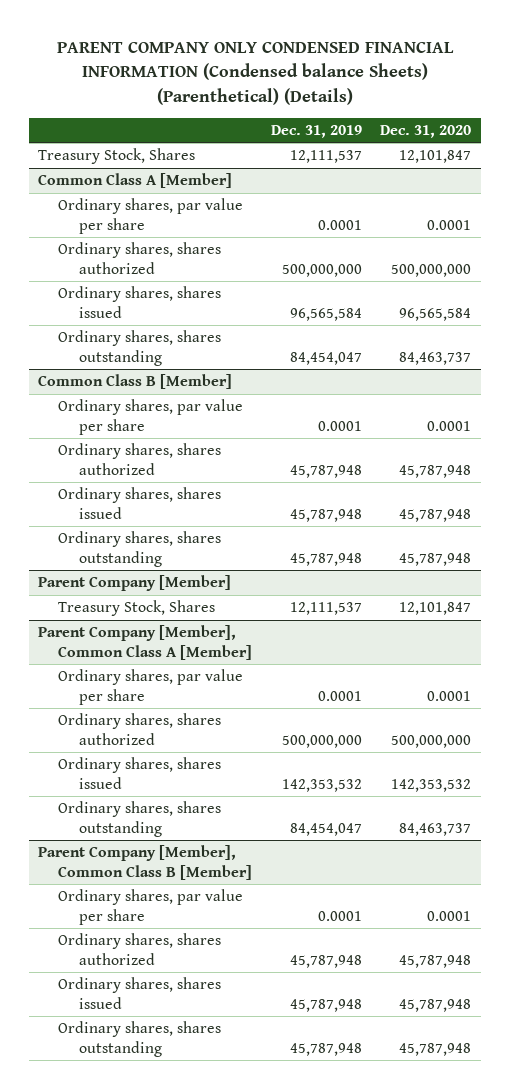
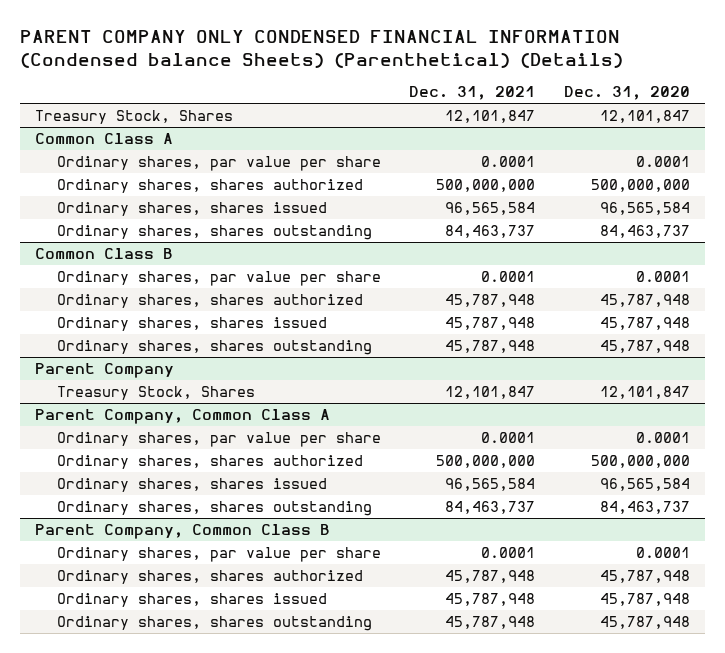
- | Dec. 31, 2019 | Dec. 31, 2020
+ | Dec. 31, 2021 | Dec. 31, 2020
- Common Class A [Member]
+ Common Class A
- Common Class B [Member]
+ Common Class B
- Parent Company [Member]
+ Parent Company
- Parent Company [Member], Common Class A [Member]
+ Parent Company, Common Class A
- Ordinary shares, shares issued | 142,353,532 | 142,353,532
+ Ordinary shares, shares issued | 96,565,584 | 96,565,584
- Parent Company [Member], Common Class B [Member]
+ Parent Company, Common Class B

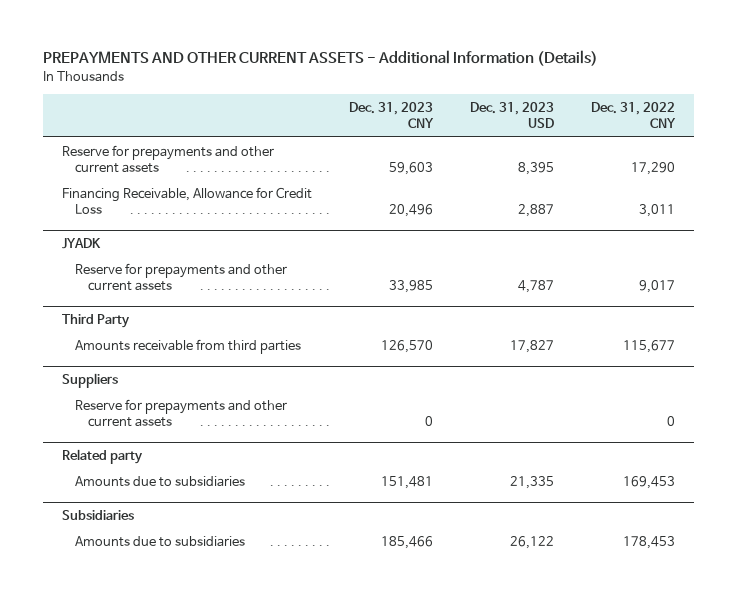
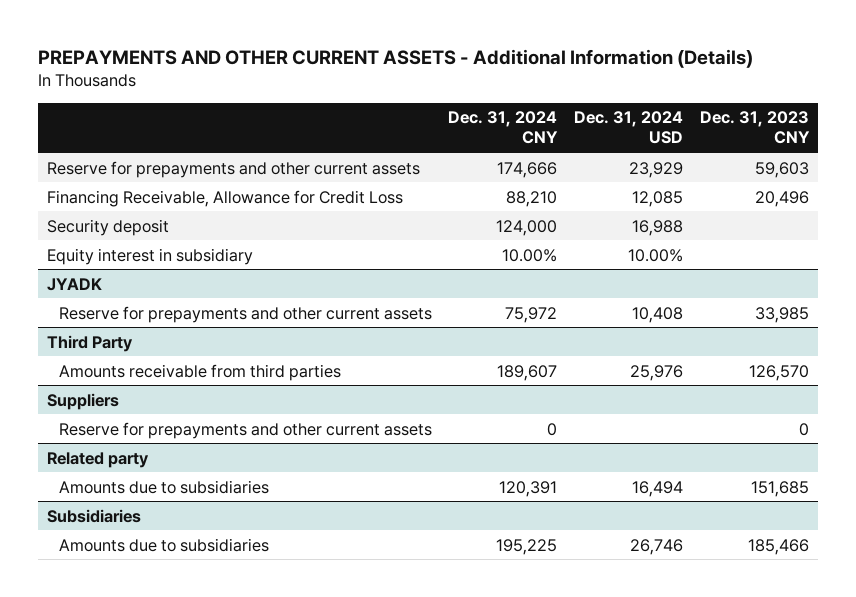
- | Dec. 31, 2023 CNY | Dec. 31, 2023 USD | Dec. 31, 2022 CNY
+ | Dec. 31, 2024 CNY | Dec. 31, 2024 USD | Dec. 31, 2023 CNY
+ Security deposit | 124,000 | 16,988 |
+ Equity interest in subsidiary | 10.00% | 10.00% |
@ Related party
- Amounts due to subsidiaries | 151,481 | 21,335 | 169,453
+ Amounts due to subsidiaries | 120,391 | 16,494 | 151,685

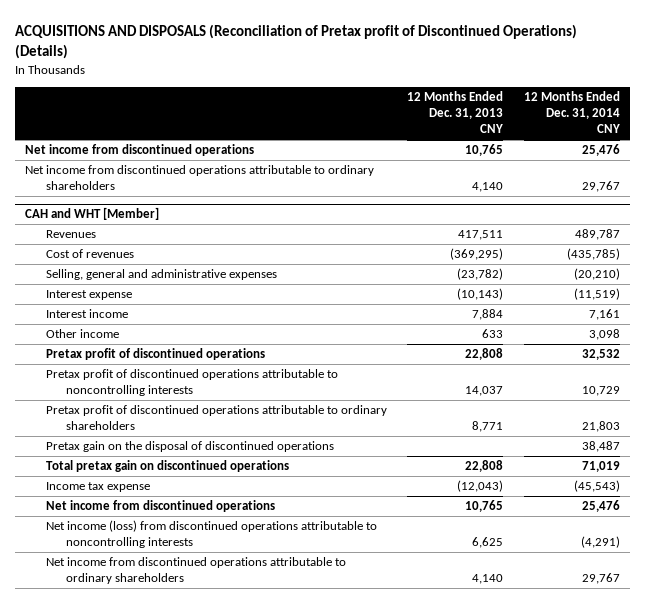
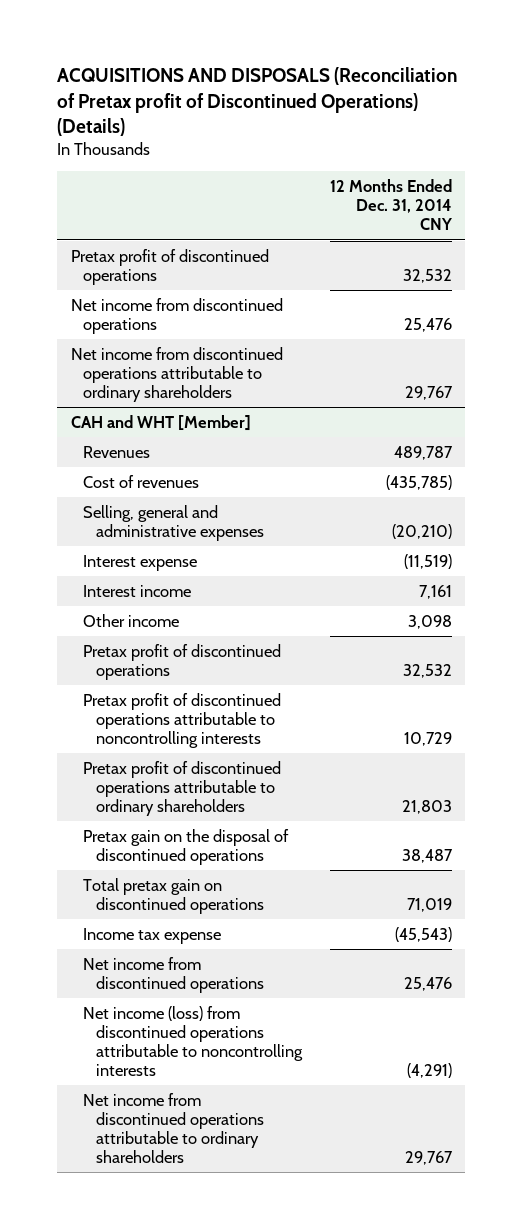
- | 12 Months Ended Dec. 31, 2013 CNY | 12 Months Ended Dec. 31, 2014 CNY
+ | 12 Months Ended Dec. 31, 2014 CNY
+ Pretax profit of discontinued operations | 32,532

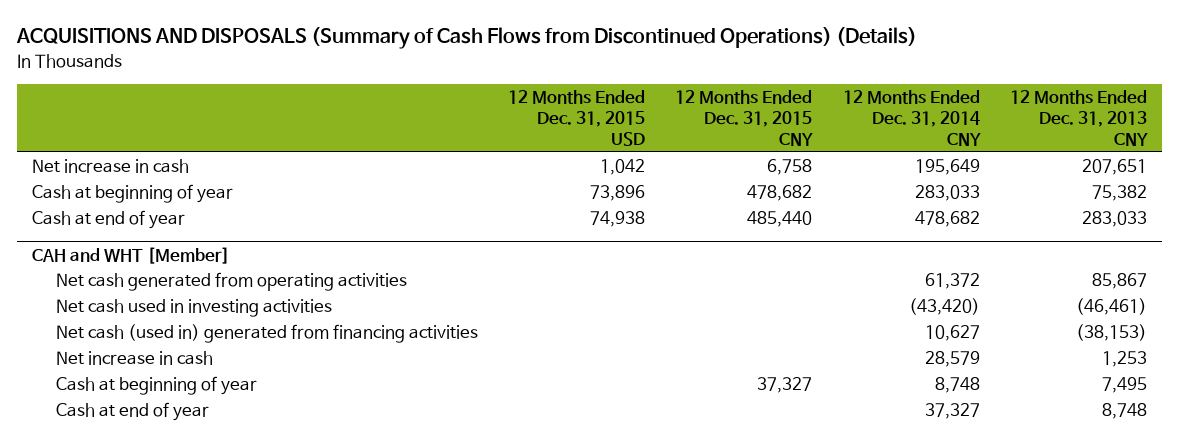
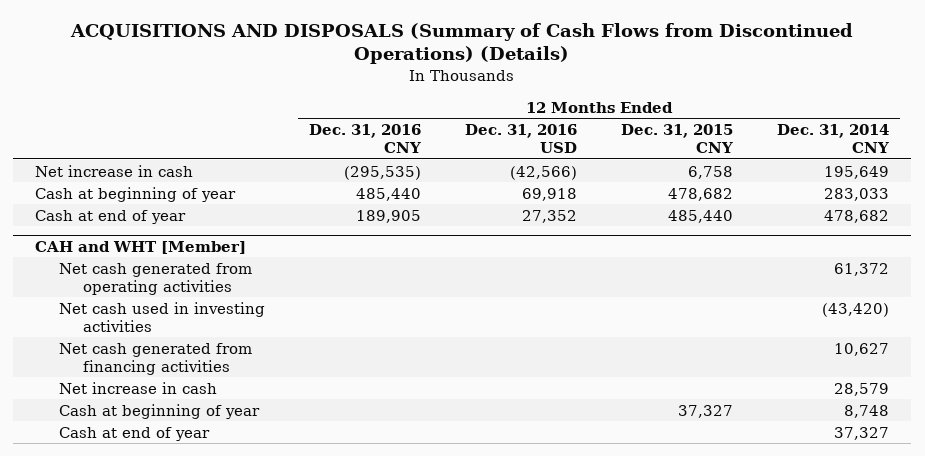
- | 12 Months Ended Dec. 31, 2015 USD | 12 Months Ended Dec. 31, 2015 CNY | 12 Months Ended Dec. 31, 2014 CNY | 12 Months Ended Dec. 31, 2013 CNY
+ | 12 Months Ended Dec. 31, 2016 CNY | 12 Months Ended Dec. 31, 2016 USD | 12 Months Ended Dec. 31, 2015 CNY | 12 Months Ended Dec. 31, 2014 CNY
@ CAH and WHT [Member]
- Net cash (used in) generated from financing activities | | | 10,627 | (38,153)
+ Net cash generated from financing activities | | | | 10,627

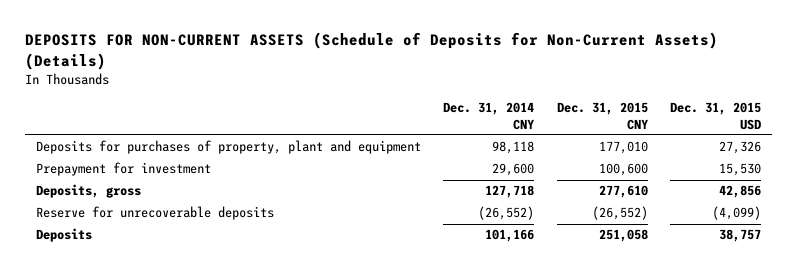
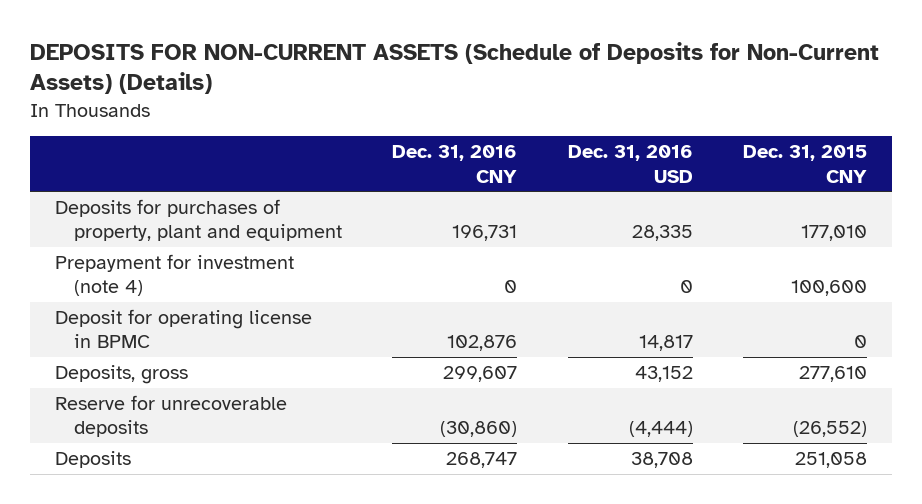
- | Dec. 31, 2014 CNY | Dec. 31, 2015 CNY | Dec. 31, 2015 USD
+ | Dec. 31, 2016 CNY | Dec. 31, 2016 USD | Dec. 31, 2015 CNY
- Prepayment for investment | 29,600 | 100,600 | 15,530
+ Prepayment for investment (note 4) | 0 | 0 | 100,600
+ Deposit for operating license in BPMC | 102,876 | 14,817 | 0

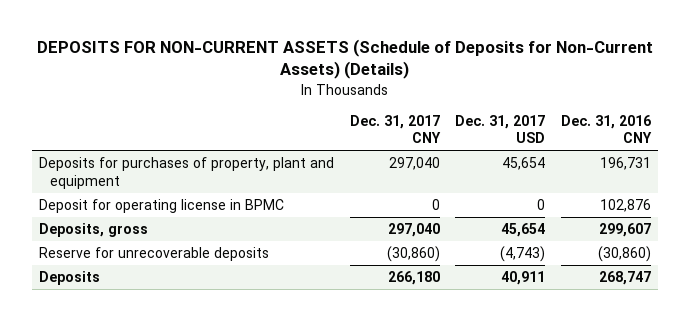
- | Dec. 31, 2016 CNY | Dec. 31, 2016 USD | Dec. 31, 2015 CNY
+ | Dec. 31, 2017 CNY | Dec. 31, 2017 USD | Dec. 31, 2016 CNY
- Prepayment for investment (note 4) | 0 | 0 | 100,600

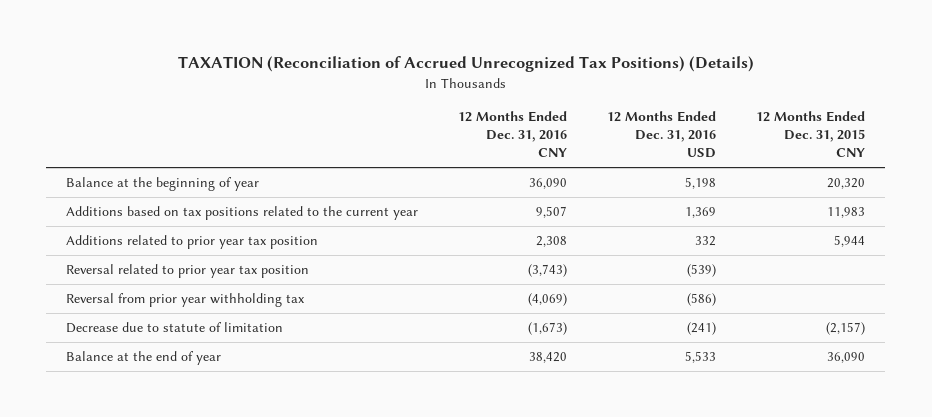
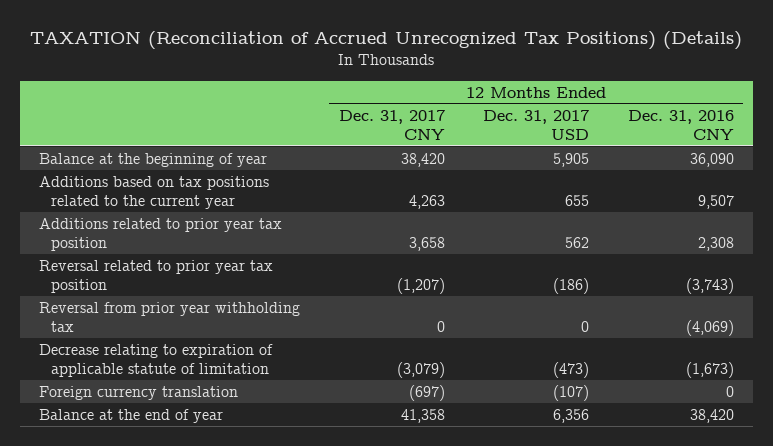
- | 12 Months Ended Dec. 31, 2016 CNY | 12 Months Ended Dec. 31, 2016 USD | 12 Months Ended Dec. 31, 2015 CNY
+ | 12 Months Ended Dec. 31, 2017 CNY | 12 Months Ended Dec. 31, 2017 USD | 12 Months Ended Dec. 31, 2016 CNY
- Decrease due to statute of limitation | (1,673) | (241) | (2,157)
+ Decrease relating to expiration of applicable statute of limitation | (3,079) | (473) | (1,673)
+ Foreign currency translation | (697) | (107) | 0

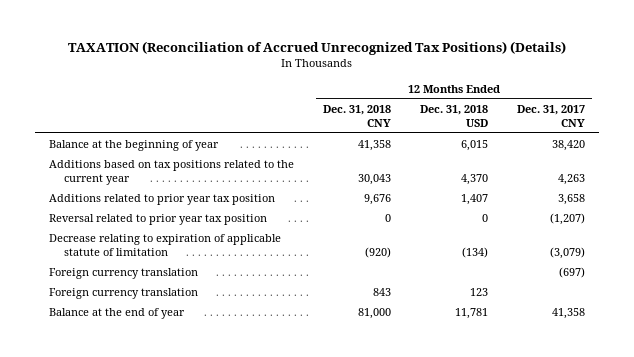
- | 12 Months Ended Dec. 31, 2017 CNY | 12 Months Ended Dec. 31, 2017 USD | 12 Months Ended Dec. 31, 2016 CNY
+ | 12 Months Ended Dec. 31, 2018 CNY | 12 Months Ended Dec. 31, 2018 USD | 12 Months Ended Dec. 31, 2017 CNY
- Reversal from prior year withholding tax | 0 | 0 | (4,069)
+ Foreign currency translation | 843 | 123 |

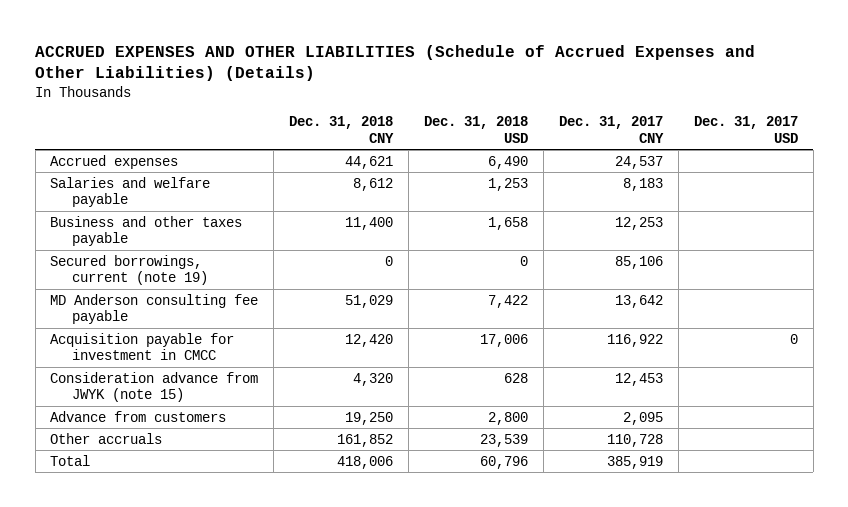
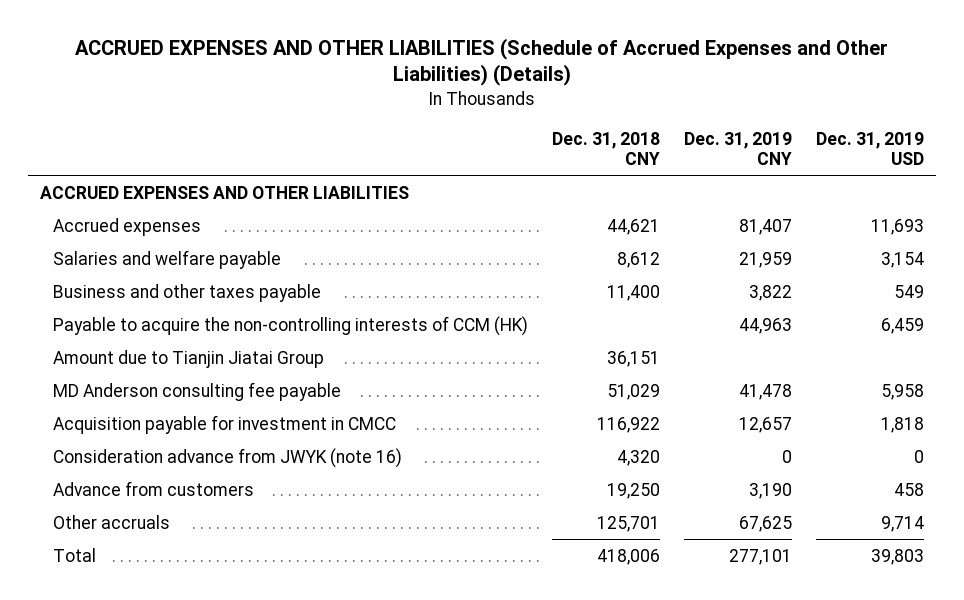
- | Dec. 31, 2018 CNY | Dec. 31, 2018 USD | Dec. 31, 2017 CNY | Dec. 31, 2017 USD
+ | Dec. 31, 2018 CNY | Dec. 31, 2019 CNY | Dec. 31, 2019 USD
+ ACCRUED EXPENSES AND OTHER LIABILITIES
- Secured borrowings, current (note 19) | 0 | 0 | 85,106 |
+ Payable to acquire the non-controlling interests of CCM (HK) | | 44,963 | 6,459
+ Amount due to Tianjin Jiatai Group | 36,151 | |
- Acquisition payable for investment in CMCC | 12,420 | 17,006 | 116,922 | 0
- Consideration advance from JWYK (note 15) | 4,320 | 628 | 12,453 |
+ Acquisition payable for investment in CMCC | 116,922 | 12,657 | 1,818
+ Consideration advance from JWYK (note 16) | 4,320 | 0 | 0
- Other accruals | 161,852 | 23,539 | 110,728 |
+ Other accruals | 125,701 | 67,625 | 9,714

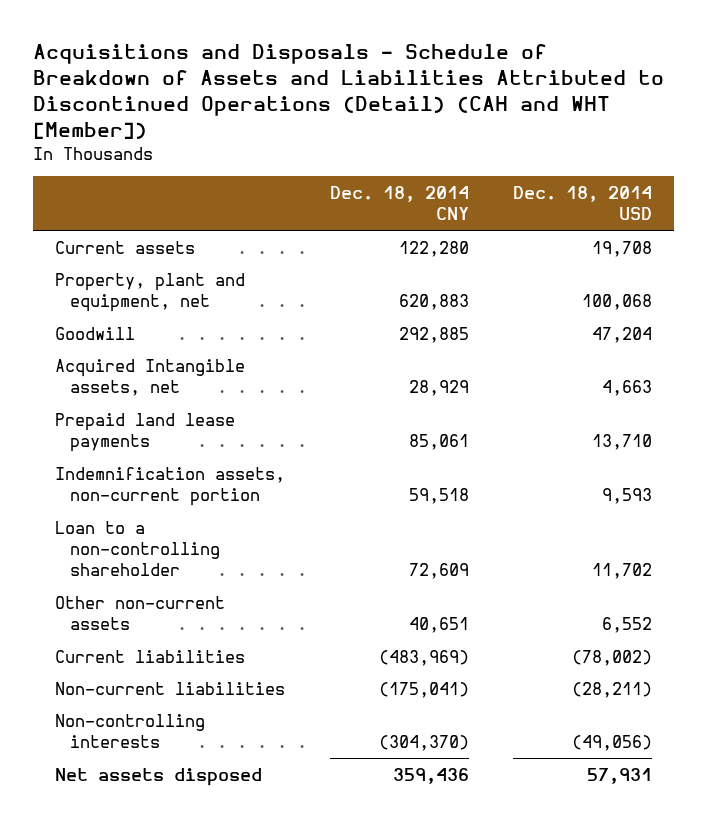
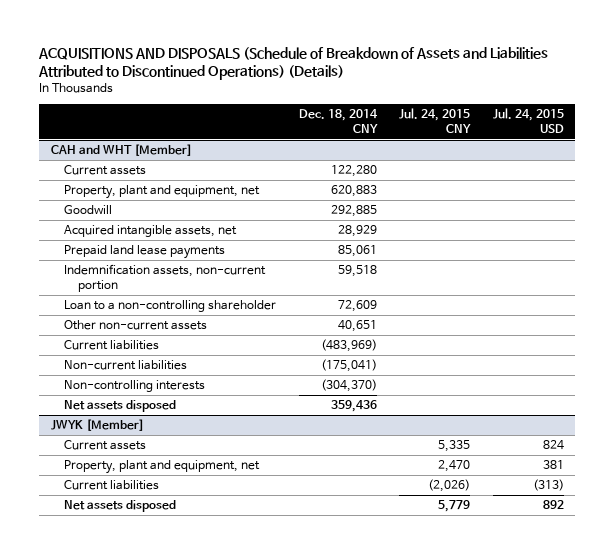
- Acquisitions and Disposals - Schedule of Breakdown of Assets and Liabilities Attributed to Discontinued Operations (Detail) (CAH and WHT [Member])
+ ACQUISITIONS AND DISPOSALS (Schedule of Breakdown of Assets and Liabilities Attributed to Discontinued Operations) (Details)
- | Dec. 18, 2014 CNY | Dec. 18, 2014 USD
+ | Dec. 18, 2014 CNY | Jul. 24, 2015 CNY | Jul. 24, 2015 USD
+ CAH and WHT [Member]
- Acquired Intangible assets, net | 28,929 | 4,663
+ Acquired intangible assets, net | 28,929 | |
+ JWYK [Member]
+ Current assets | | 5,335 | 824
+ Property, plant and equipment, net | | 2,470 | 381
+ Current liabilities | | (2,026) | (313)
+ Net assets disposed | | 5,779 | 892

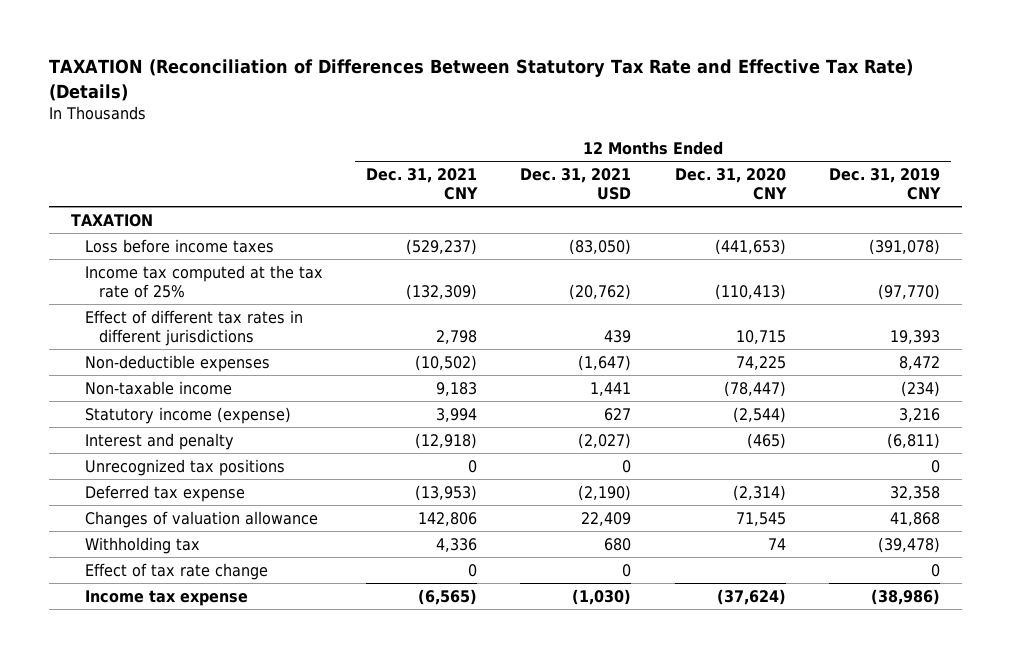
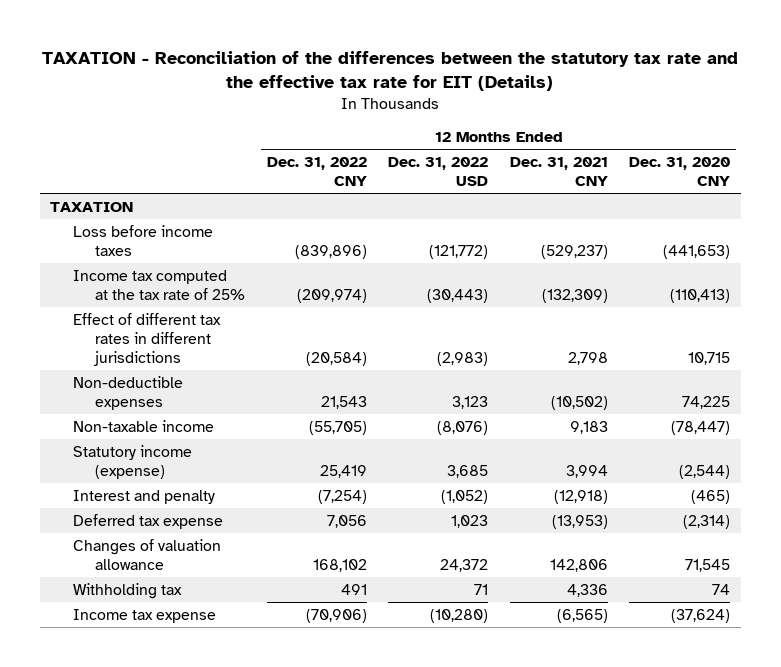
- TAXATION (Reconciliation of Differences Between Statutory Tax Rate and Effective Tax Rate) (Details)
+ TAXATION - Reconciliation of the differences between the statutory tax rate and the effective tax rate for EIT (Details)
- | 12 Months Ended Dec. 31, 2021 CNY | 12 Months Ended Dec. 31, 2021 USD | 12 Months Ended Dec. 31, 2020 CNY | 12 Months Ended Dec. 31, 2019 CNY
+ | 12 Months Ended Dec. 31, 2022 CNY | 12 Months Ended Dec. 31, 2022 USD | 12 Months Ended Dec. 31, 2021 CNY | 12 Months Ended Dec. 31, 2020 CNY
- Unrecognized tax positions | 0 | 0 | | 0
- Effect of tax rate change | 0 | 0 | | 0

